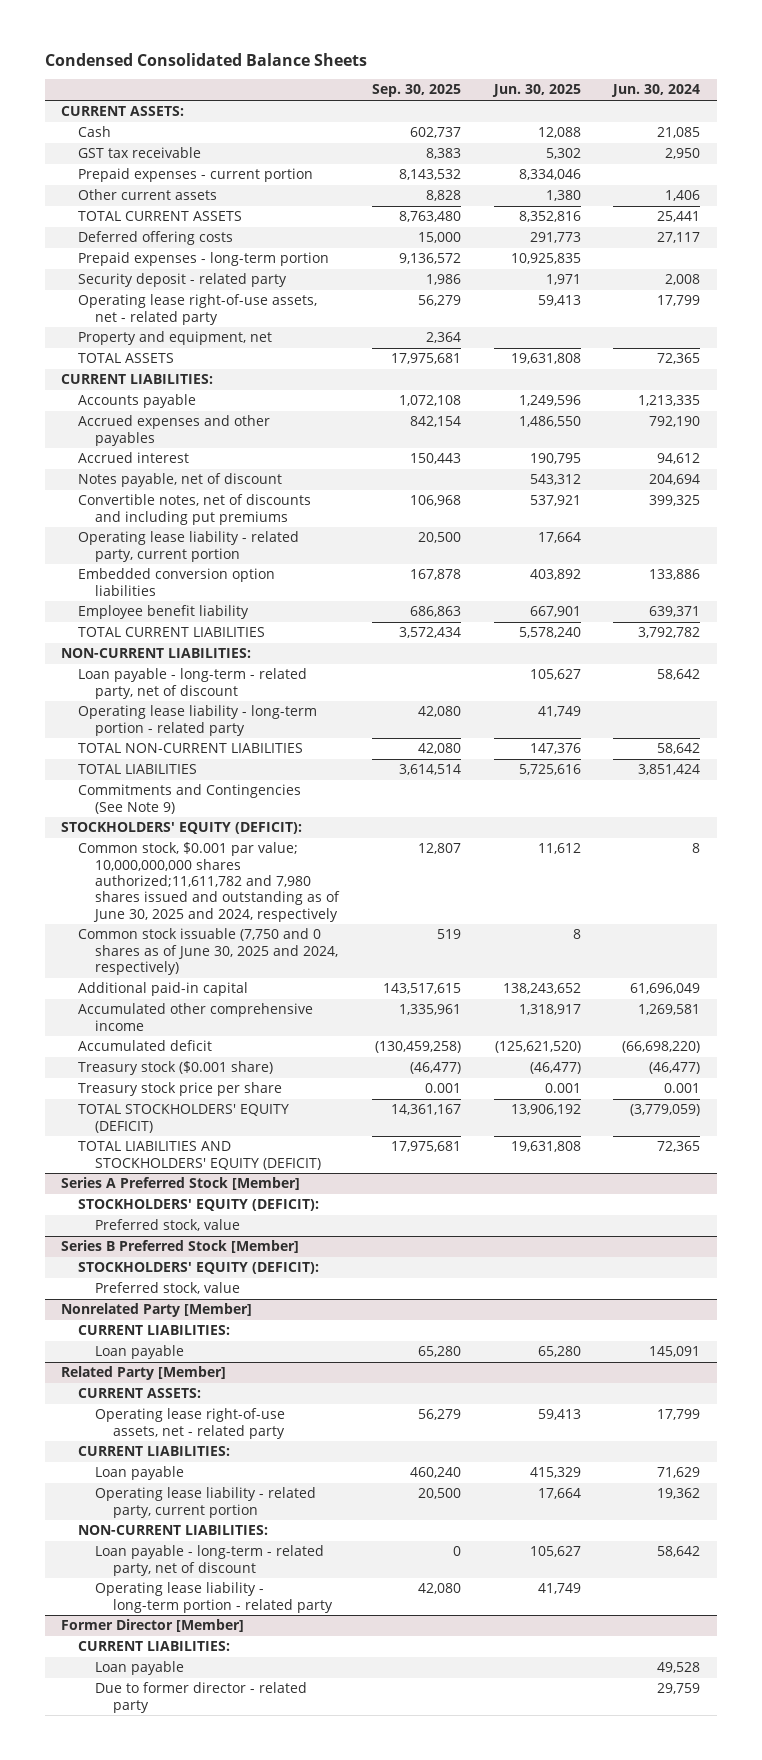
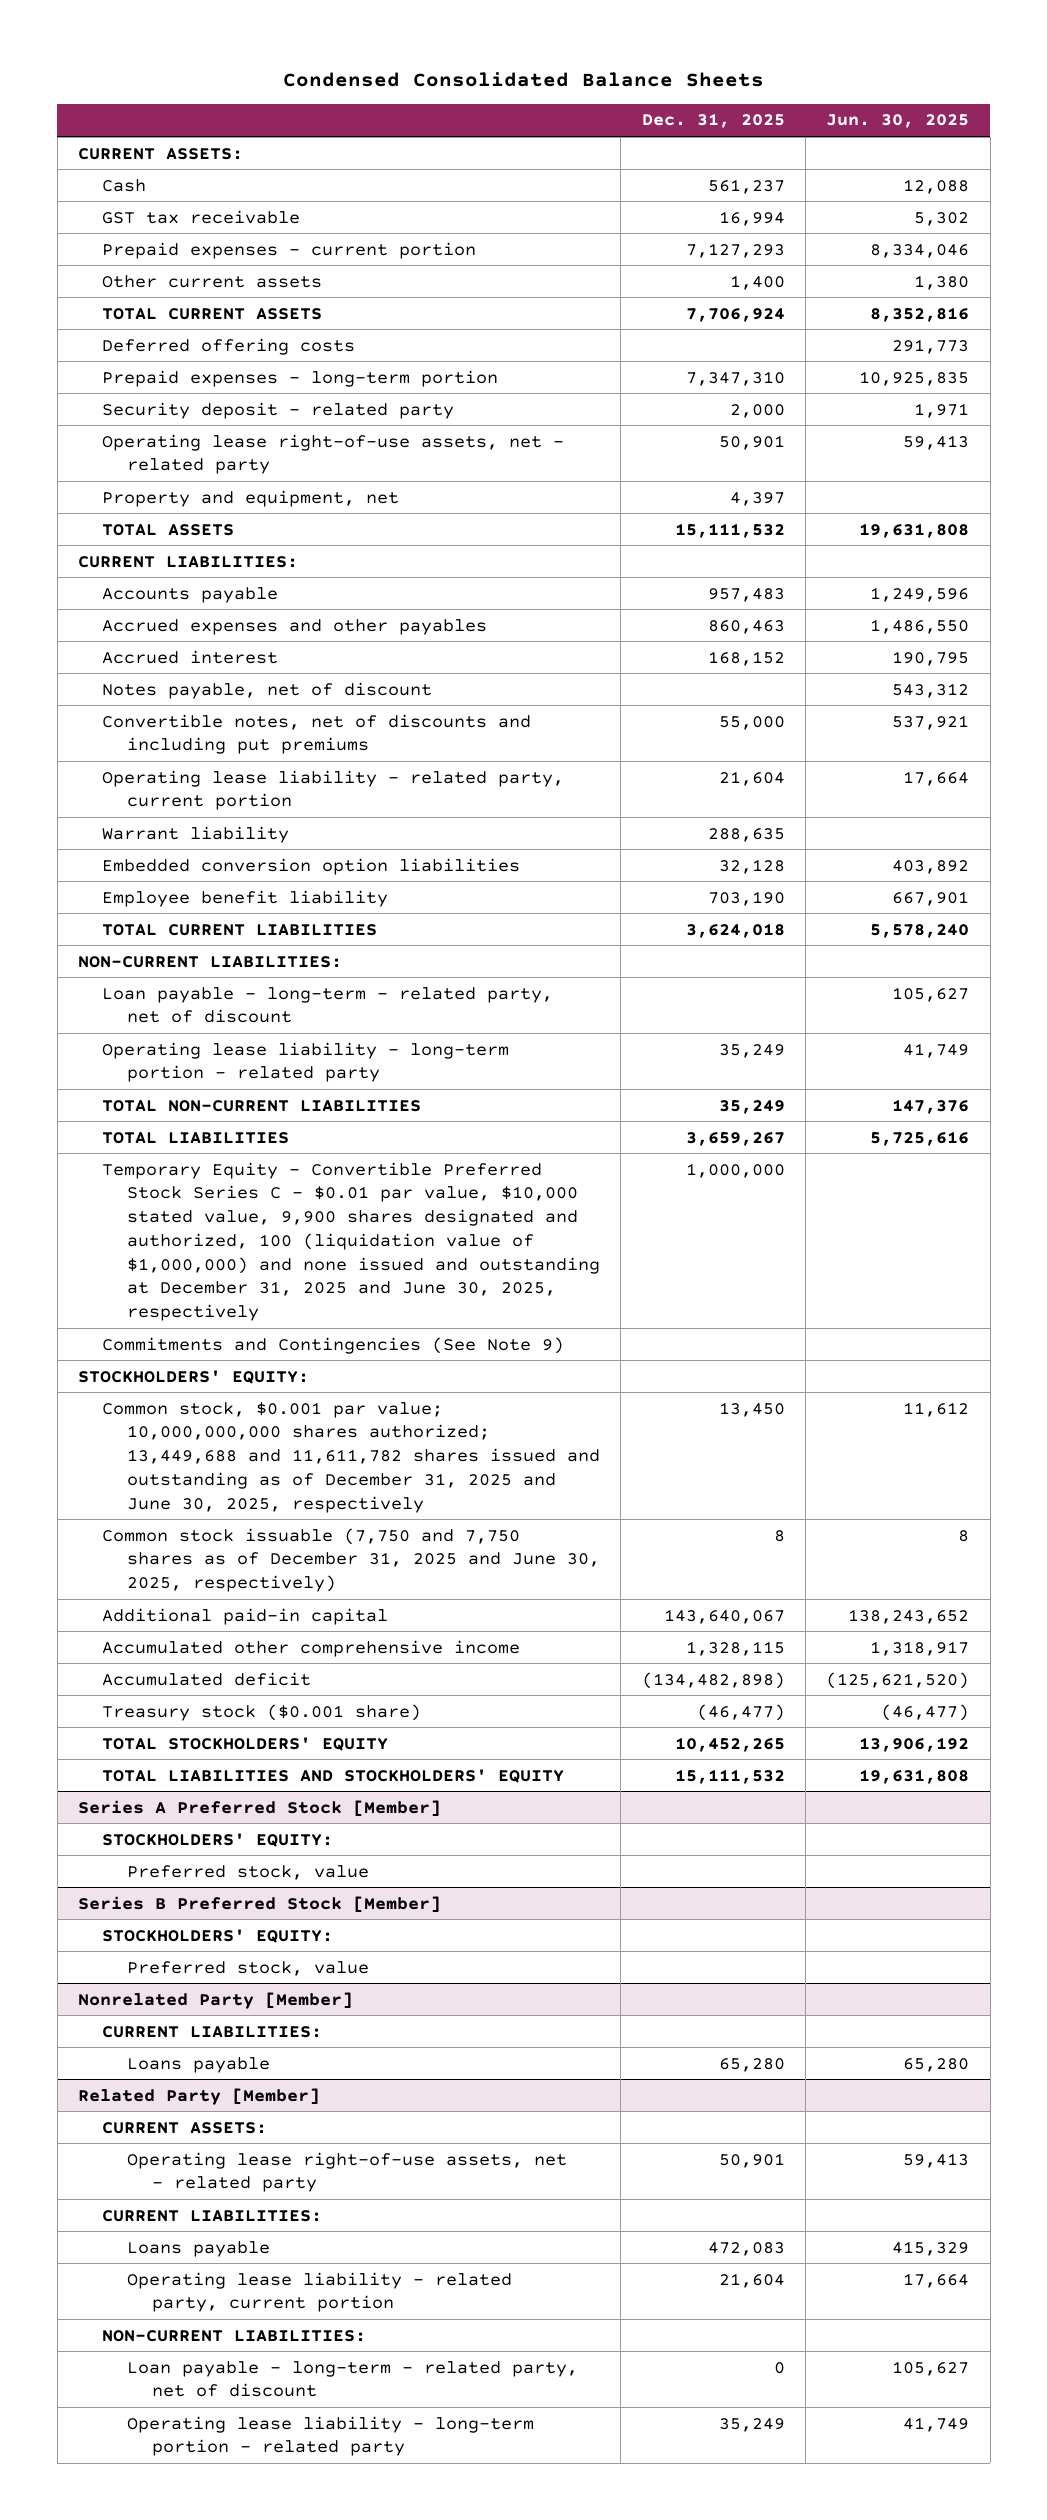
- | Sep. 30, 2025 | Jun. 30, 2025 | Jun. 30, 2024
+ | Dec. 31, 2025 | Jun. 30, 2025
+ Warrant liability | 288,635 |
+ Temporary Equity - Convertible Preferred Stock Series C - $0.01 par value, $10,000 stated value, 9,900 shares designated and authorized, 100 (liquidation value of $1,000,000) and none issued and outstanding at December 31, 2025 and June 30, 2025, respectively | 1,000,000 |
- STOCKHOLDERS' EQUITY (DEFICIT):
- Common stock, $0.001 par value; 10,000,000,000 shares authorized;11,611,782 and 7,980 shares issued and outstanding as of June 30, 2025 and 2024, respectively | 12,807 | 11,612 | 8
- Common stock issuable (7,750 and 0 shares as of June 30, 2025 and 2024, respectively) | 519 | 8 |
+ STOCKHOLDERS' EQUITY:
+ Common stock, $0.001 par value; 10,000,000,000 shares authorized; 13,449,688 and 11,611,782 shares issued and outstanding as of December 31, 2025 and June 30, 2025, respectively | 13,450 | 11,612
+ Common stock issuable (7,750 and 7,750 shares as of December 31, 2025 and June 30, 2025, respectively) | 8 | 8
- Treasury stock price per share | 0.001 | 0.001 | 0.001
- TOTAL STOCKHOLDERS' EQUITY (DEFICIT) | 14,361,167 | 13,906,192 | (3,779,059)
- TOTAL LIABILITIES AND STOCKHOLDERS' EQUITY (DEFICIT) | 17,975,681 | 19,631,808 | 72,365
+ TOTAL STOCKHOLDERS' EQUITY | 10,452,265 | 13,906,192
+ TOTAL LIABILITIES AND STOCKHOLDERS' EQUITY | 15,111,532 | 19,631,808
@ Series A Preferred Stock [Member]
- STOCKHOLDERS' EQUITY (DEFICIT):
+ STOCKHOLDERS' EQUITY:
@ Series B Preferred Stock [Member]
- STOCKHOLDERS' EQUITY (DEFICIT):
+ STOCKHOLDERS' EQUITY:
@ Nonrelated Party [Member]
- Loan payable | 65,280 | 65,280 | 145,091
+ Loans payable | 65,280 | 65,280
@ Related Party [Member]
- Loan payable | 460,240 | 415,329 | 71,629
+ Loans payable | 472,083 | 415,329
- Former Director [Member]
- CURRENT LIABILITIES:
- Loan payable | | | 49,528
- Due to former director - related party | | | 29,759

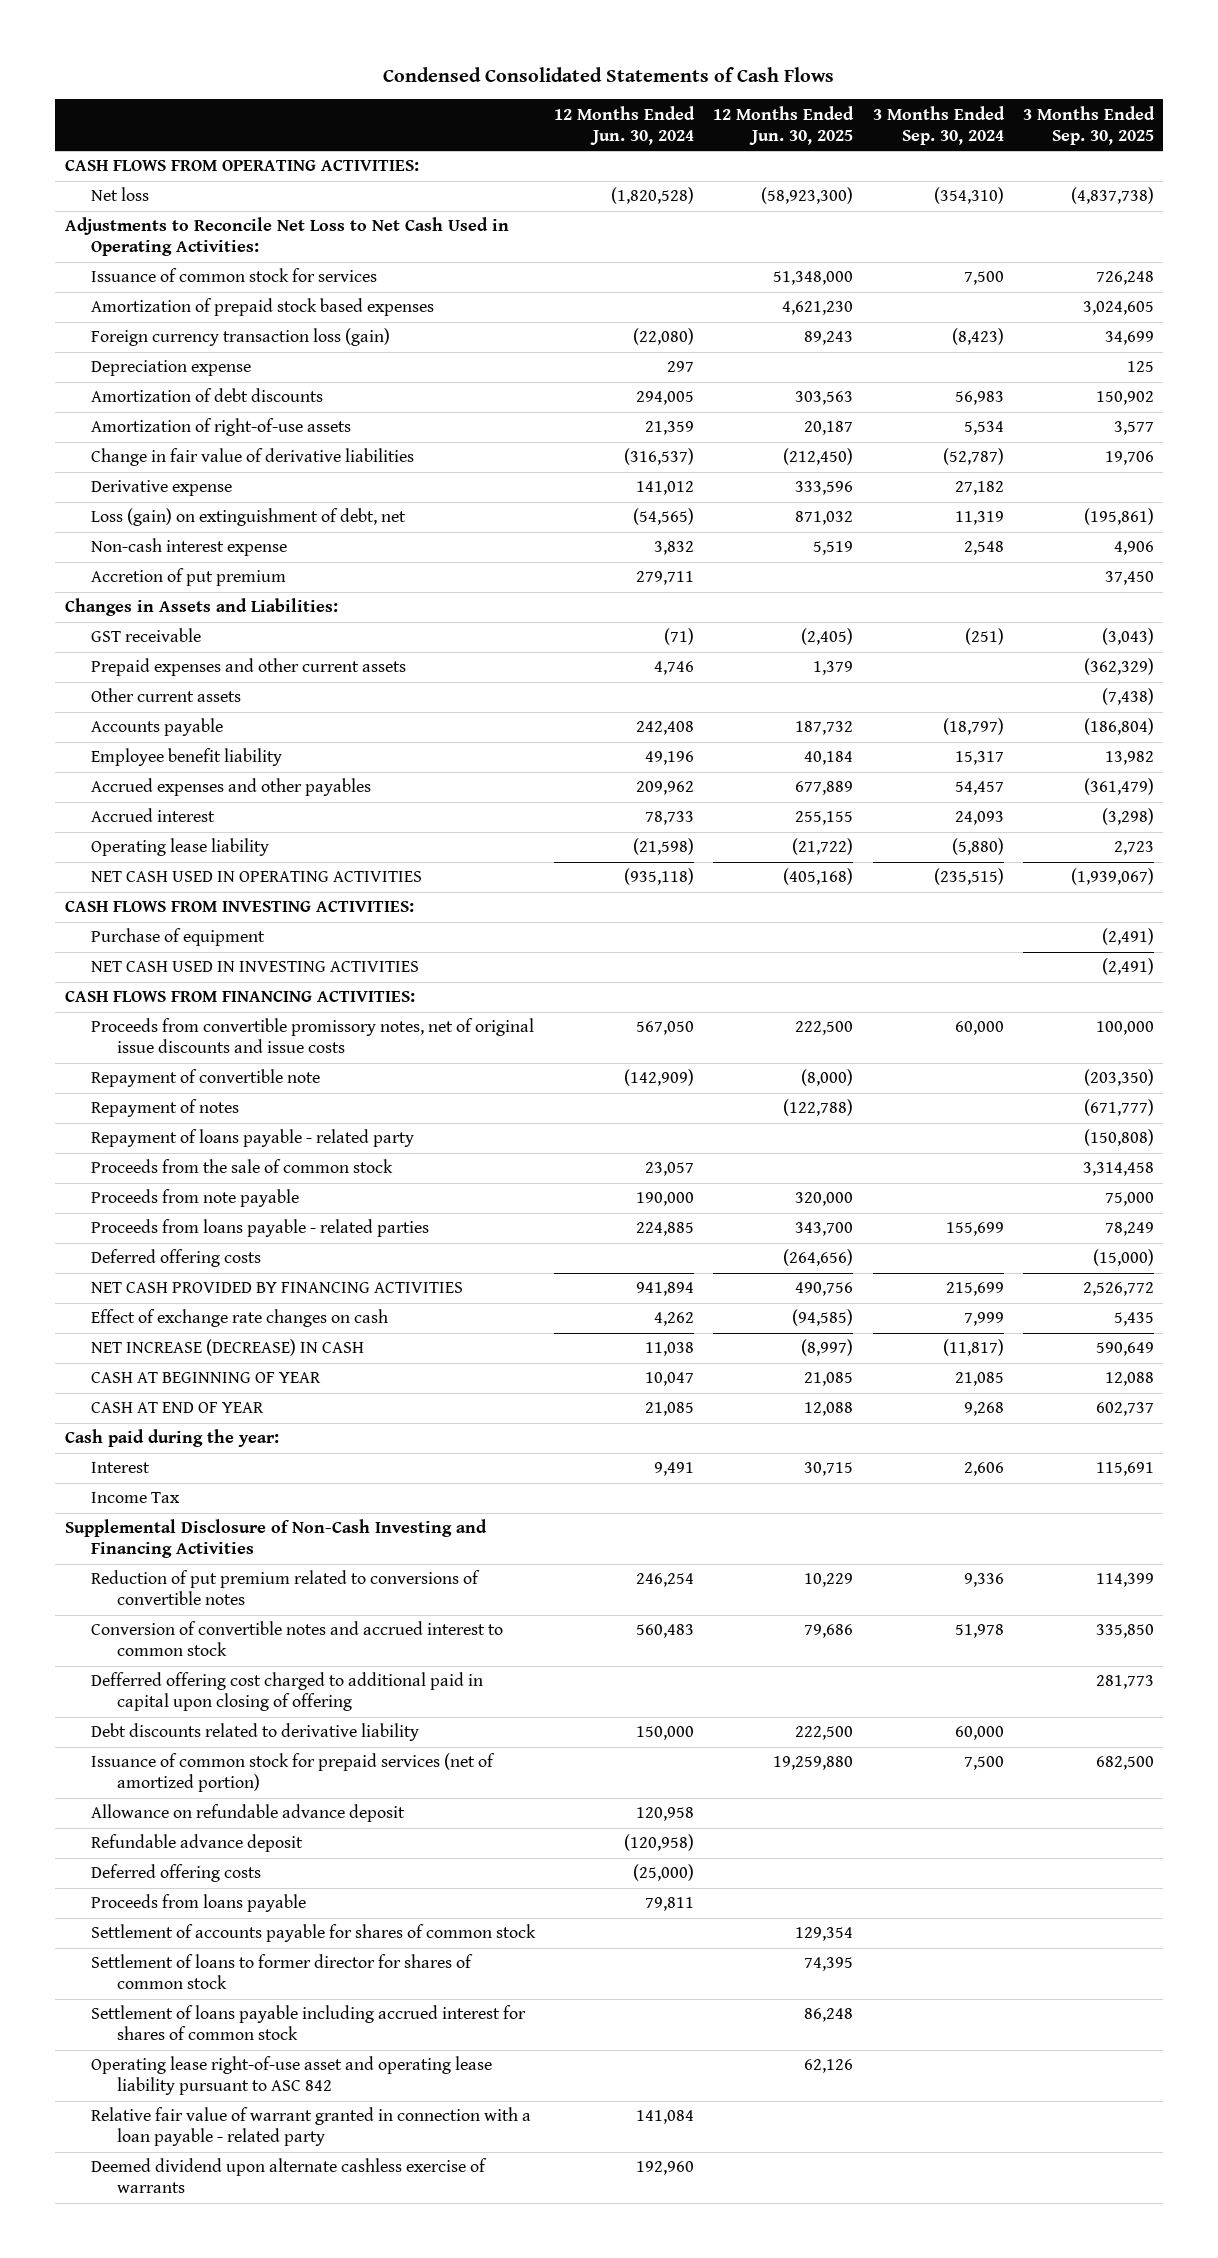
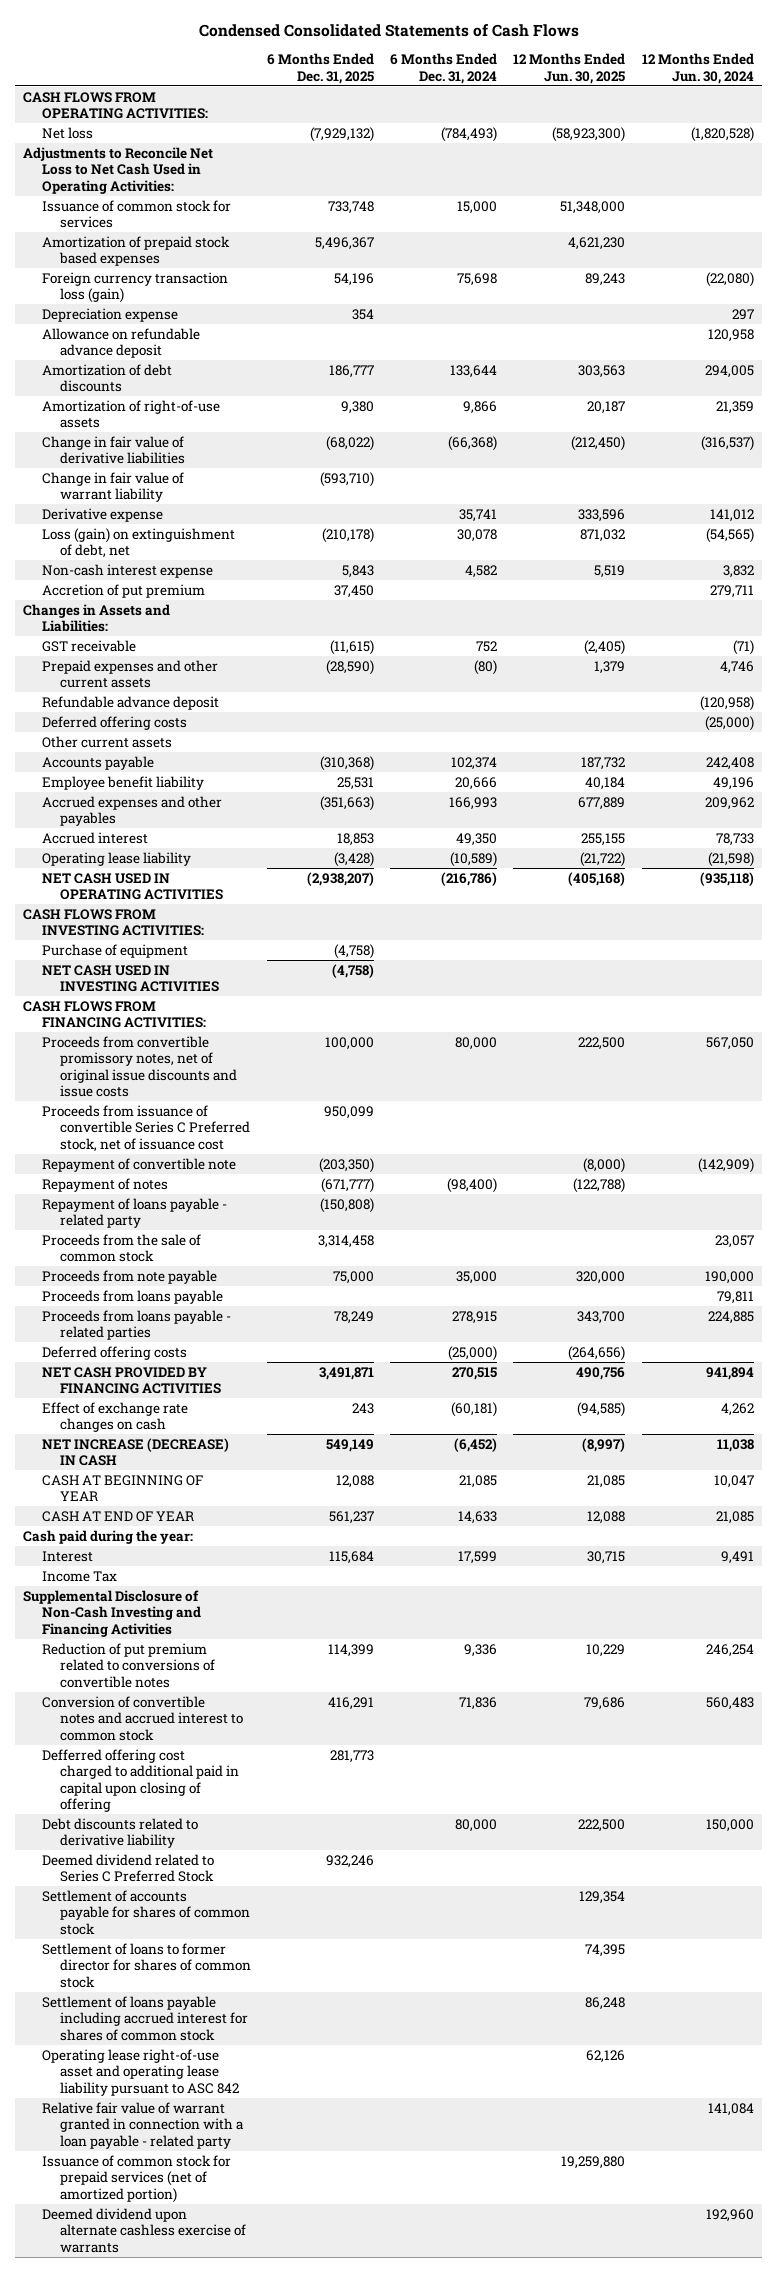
- | 12 Months Ended Jun. 30, 2024 | 12 Months Ended Jun. 30, 2025 | 3 Months Ended Sep. 30, 2024 | 3 Months Ended Sep. 30, 2025
+ | 6 Months Ended Dec. 31, 2025 | 6 Months Ended Dec. 31, 2024 | 12 Months Ended Jun. 30, 2025 | 12 Months Ended Jun. 30, 2024
moved up: Allowance on refundable advance deposit | | | | 120,958
+ Change in fair value of warrant liability | (593,710) | | |
moved up: Refundable advance deposit | | | | (120,958)
moved up: Deferred offering costs | | | | (25,000)
+ Proceeds from issuance of convertible Series C Preferred stock, net of issuance cost | 950,099 | | |
moved up: Proceeds from loans payable | | | | 79,811
+ Deemed dividend related to Series C Preferred Stock | 932,246 | | |
moved down: Issuance of common stock for prepaid services (net of amortized portion) | | | 19,259,880 |

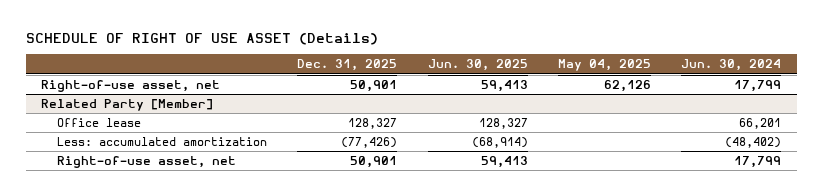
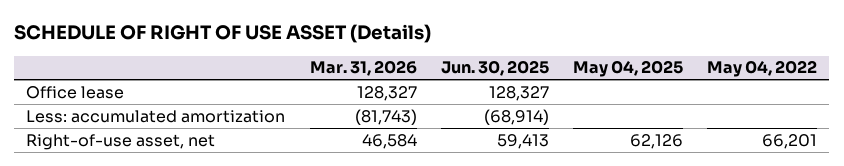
- | Dec. 31, 2025 | Jun. 30, 2025 | May 04, 2025 | Jun. 30, 2024
+ | Mar. 31, 2026 | Jun. 30, 2025 | May 04, 2025 | May 04, 2022
- Related Party [Member]
- Right-of-use asset, net | 50,901 | 59,413 | | 17,799
moved down: Right-of-use asset, net | 46,584 | 59,413 | 62,126 | 66,201

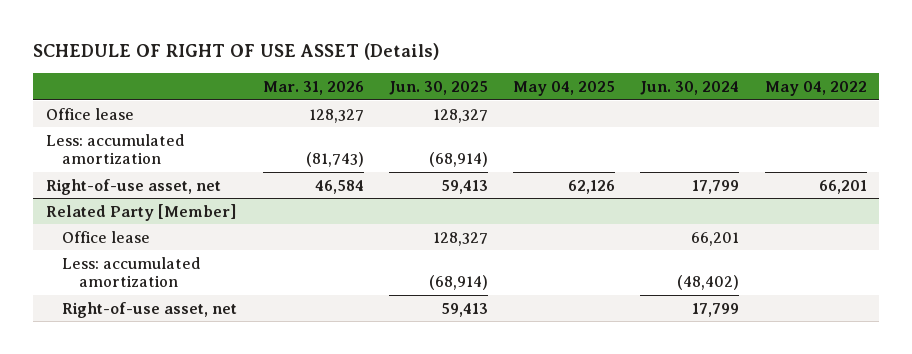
- | Mar. 31, 2026 | Jun. 30, 2025 | May 04, 2025 | May 04, 2022
+ | Mar. 31, 2026 | Jun. 30, 2025 | May 04, 2025 | Jun. 30, 2024 | May 04, 2022
+ Related Party [Member]
+ Office lease | | 128,327 | | 66,201 |
+ Less: accumulated amortization | | (68,914) | | (48,402) |
+ Right-of-use asset, net | | 59,413 | | 17,799 |

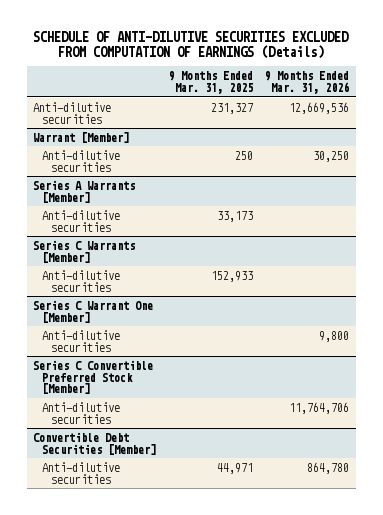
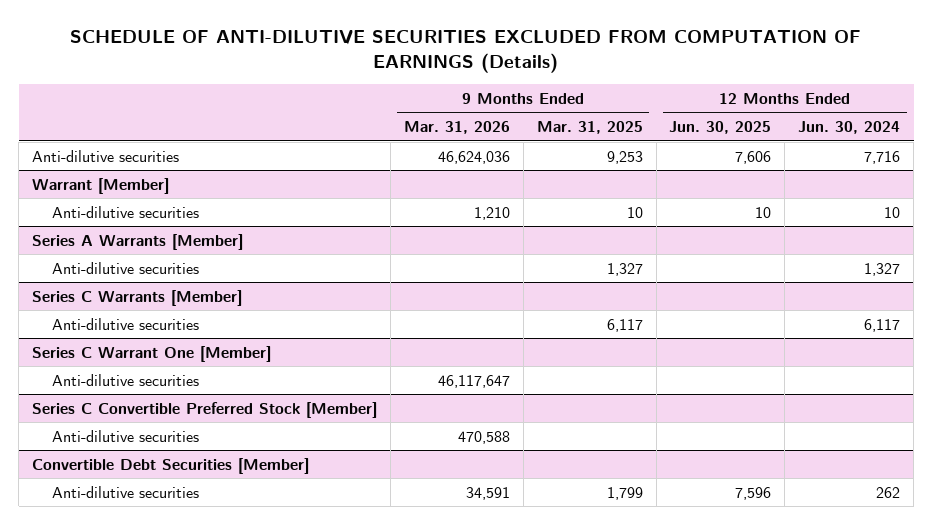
- | 9 Months Ended Mar. 31, 2025 | 9 Months Ended Mar. 31, 2026
+ | 9 Months Ended Mar. 31, 2026 | 9 Months Ended Mar. 31, 2025 | 12 Months Ended Jun. 30, 2025 | 12 Months Ended Jun. 30, 2024
- Anti-dilutive securities | 231,327 | 12,669,536
+ Anti-dilutive securities | 46,624,036 | 9,253 | 7,606 | 7,716
@ Warrant [Member]
- Anti-dilutive securities | 250 | 30,250
+ Anti-dilutive securities | 1,210 | 10 | 10 | 10
@ Series A Warrants [Member]
- Anti-dilutive securities | 33,173 |
+ Anti-dilutive securities | | 1,327 | | 1,327
@ Series C Warrants [Member]
- Anti-dilutive securities | 152,933 |
+ Anti-dilutive securities | | 6,117 | | 6,117
@ Series C Warrant One [Member]
- Anti-dilutive securities | | 9,800
+ Anti-dilutive securities | 46,117,647 | | |
@ Series C Convertible Preferred Stock [Member]
- Anti-dilutive securities | | 11,764,706
+ Anti-dilutive securities | 470,588 | | |
@ Convertible Debt Securities [Member]
- Anti-dilutive securities | 44,971 | 864,780
+ Anti-dilutive securities | 34,591 | 1,799 | 7,596 | 262

